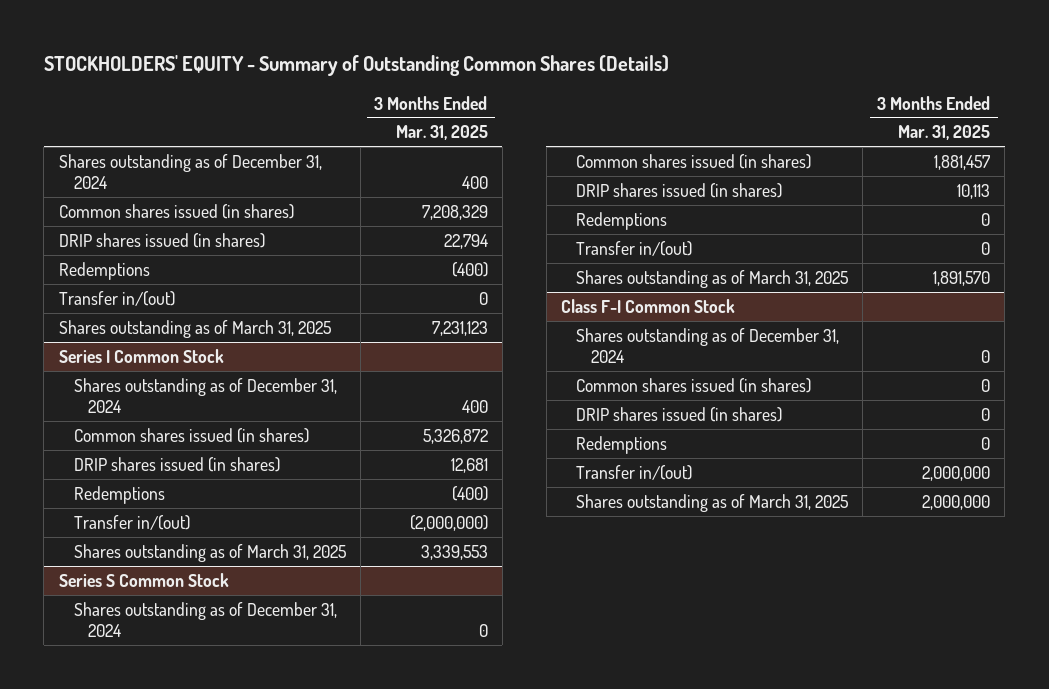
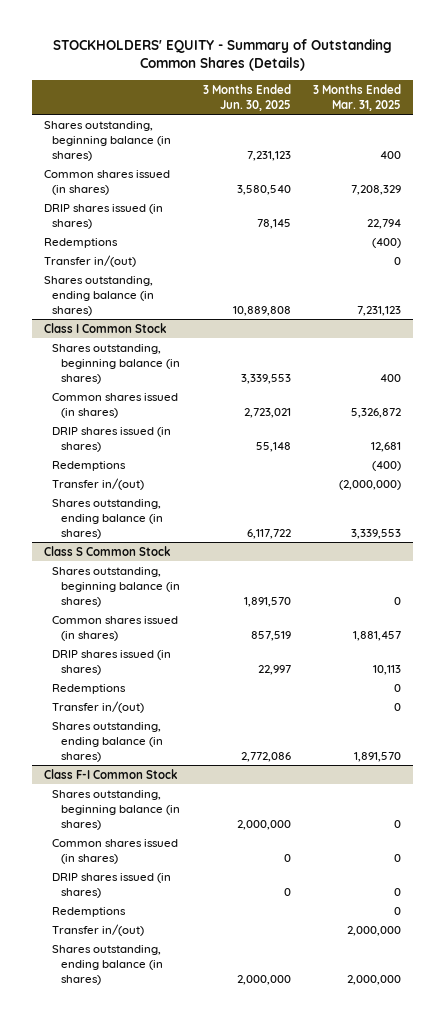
- | 3 Months Ended Mar. 31, 2025
+ | 3 Months Ended Jun. 30, 2025 | 3 Months Ended Mar. 31, 2025
- Shares outstanding as of December 31, 2024 | 400
+ Shares outstanding, beginning balance (in shares) | 7,231,123 | 400
- Shares outstanding as of March 31, 2025 | 7,231,123
- Series I Common Stock
- Shares outstanding as of December 31, 2024 | 400
+ Shares outstanding, ending balance (in shares) | 10,889,808 | 7,231,123
+ Class I Common Stock
+ Shares outstanding, beginning balance (in shares) | 3,339,553 | 400
- Shares outstanding as of March 31, 2025 | 3,339,553
- Series S Common Stock
- Shares outstanding as of December 31, 2024 | 0
+ Shares outstanding, ending balance (in shares) | 6,117,722 | 3,339,553
+ Class S Common Stock
+ Shares outstanding, beginning balance (in shares) | 1,891,570 | 0
- Shares outstanding as of March 31, 2025 | 1,891,570
+ Shares outstanding, ending balance (in shares) | 2,772,086 | 1,891,570
@ Class F-I Common Stock
- Shares outstanding as of December 31, 2024 | 0
+ Shares outstanding, beginning balance (in shares) | 2,000,000 | 0
- Shares outstanding as of March 31, 2025 | 2,000,000
+ Shares outstanding, ending balance (in shares) | 2,000,000 | 2,000,000

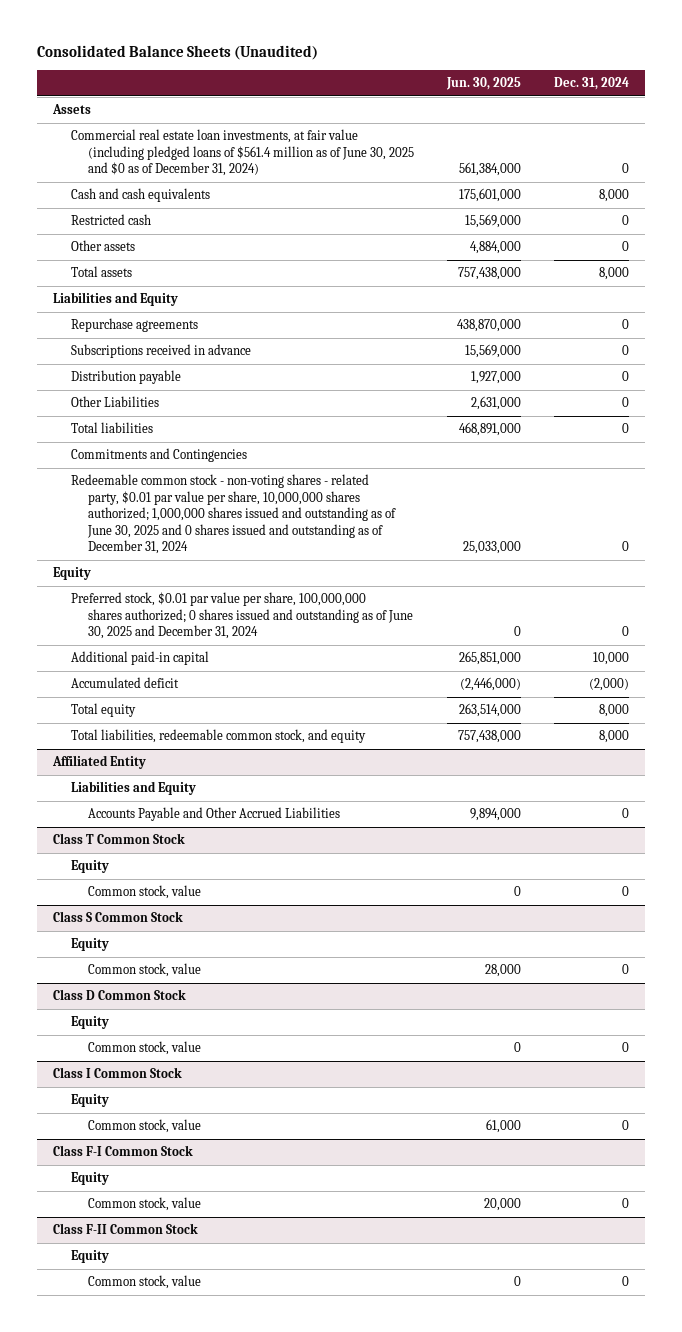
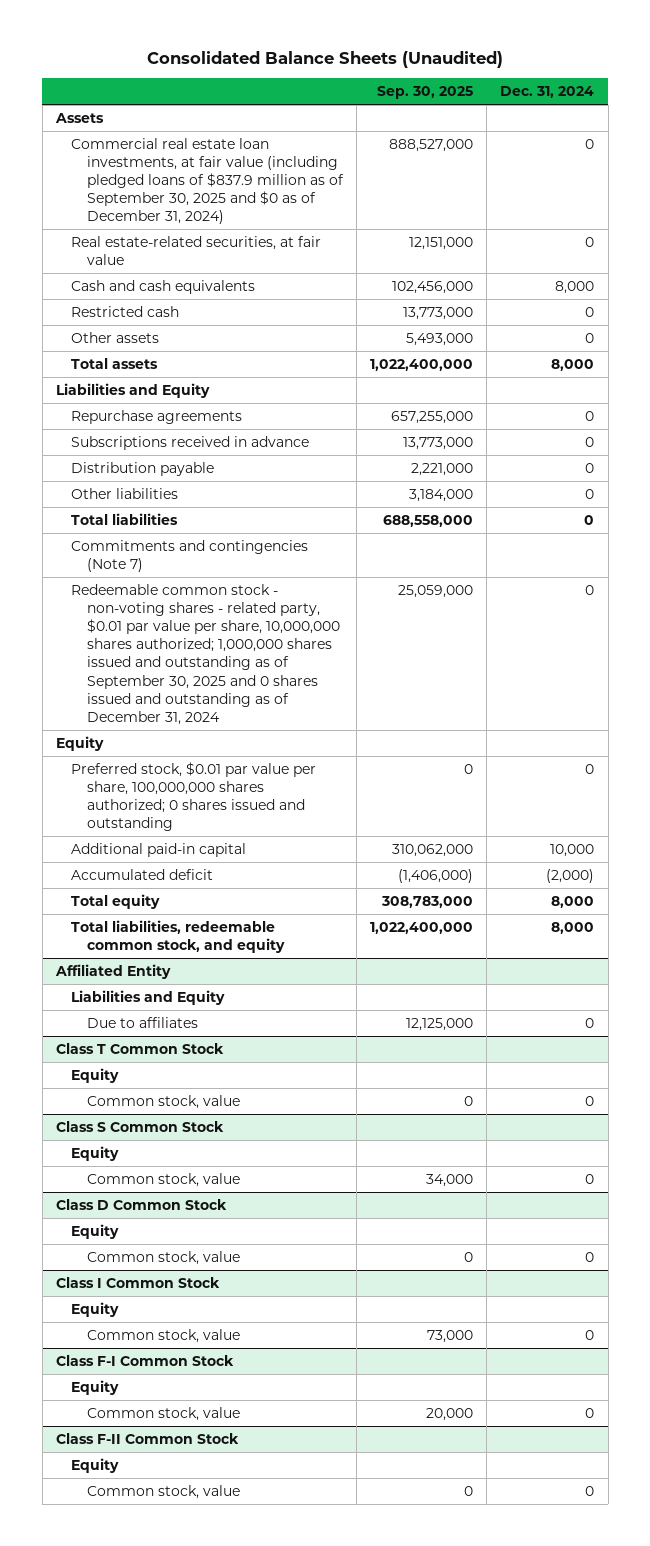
- | Jun. 30, 2025 | Dec. 31, 2024
+ | Sep. 30, 2025 | Dec. 31, 2024
- Commercial real estate loan investments, at fair value (including pledged loans of $561.4 million as of June 30, 2025 and $0 as of December 31, 2024) | 561,384,000 | 0
+ Commercial real estate loan investments, at fair value (including pledged loans of $837.9 million as of September 30, 2025 and $0 as of December 31, 2024) | 888,527,000 | 0
+ Real estate-related securities, at fair value | 12,151,000 | 0
- Other Liabilities | 2,631,000 | 0
+ Other liabilities | 3,184,000 | 0
- Commitments and Contingencies
- Redeemable common stock - non-voting shares - related party, $0.01 par value per share, 10,000,000 shares authorized; 1,000,000 shares issued and outstanding as of June 30, 2025 and 0 shares issued and outstanding as of December 31, 2024 | 25,033,000 | 0
+ Commitments and contingencies (Note 7)
+ Redeemable common stock - non-voting shares - related party, $0.01 par value per share, 10,000,000 shares authorized; 1,000,000 shares issued and outstanding as of September 30, 2025 and 0 shares issued and outstanding as of December 31, 2024 | 25,059,000 | 0
- Preferred stock, $0.01 par value per share, 100,000,000 shares authorized; 0 shares issued and outstanding as of June 30, 2025 and December 31, 2024 | 0 | 0
+ Preferred stock, $0.01 par value per share, 100,000,000 shares authorized; 0 shares issued and outstanding | 0 | 0
@ Affiliated Entity
- Accounts Payable and Other Accrued Liabilities | 9,894,000 | 0
+ Due to affiliates | 12,125,000 | 0

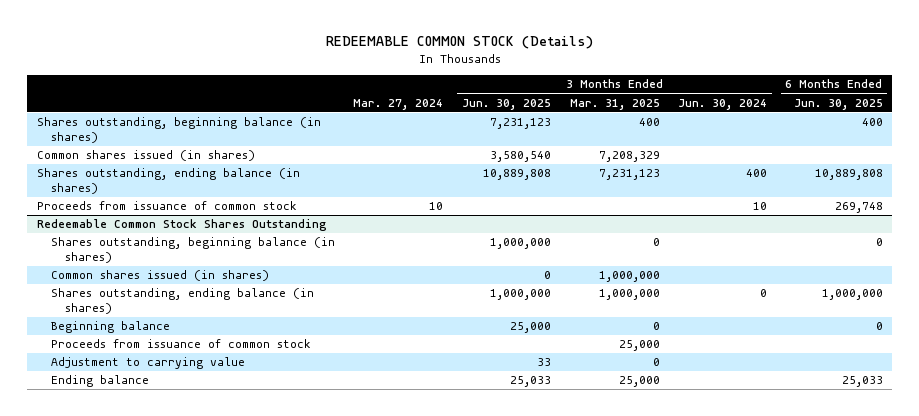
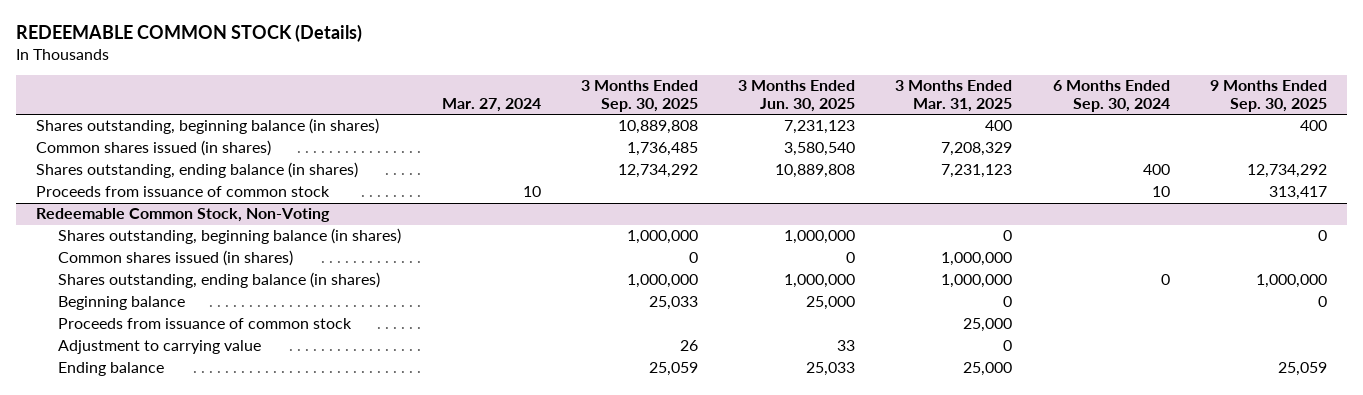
- | Mar. 27, 2024 | 3 Months Ended Jun. 30, 2025 | 3 Months Ended Mar. 31, 2025 | 3 Months Ended Jun. 30, 2024 | 6 Months Ended Jun. 30, 2025
+ | Mar. 27, 2024 | 3 Months Ended Sep. 30, 2025 | 3 Months Ended Jun. 30, 2025 | 3 Months Ended Mar. 31, 2025 | 6 Months Ended Sep. 30, 2024 | 9 Months Ended Sep. 30, 2025
- Redeemable Common Stock Shares Outstanding
+ Redeemable Common Stock, Non-Voting

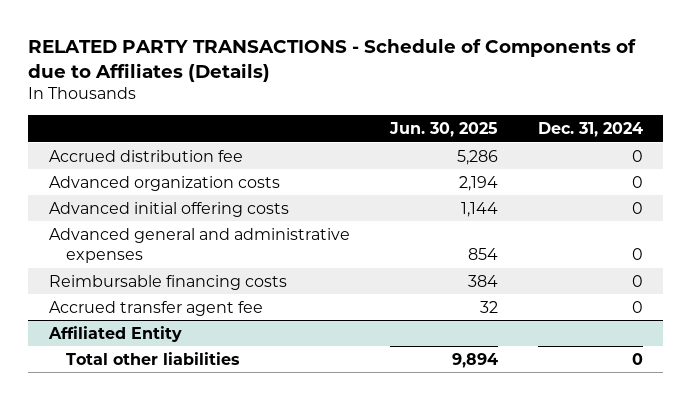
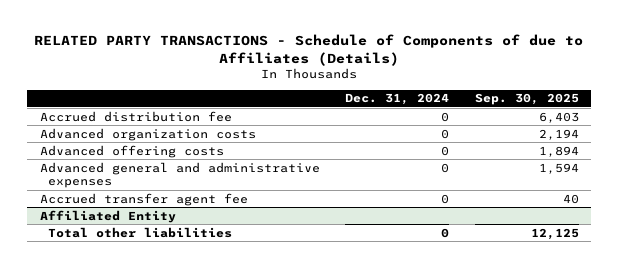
- | Jun. 30, 2025 | Dec. 31, 2024
+ | Dec. 31, 2024 | Sep. 30, 2025
- Advanced initial offering costs | 1,144 | 0
+ Advanced offering costs | 0 | 1,894
- Reimbursable financing costs | 384 | 0

